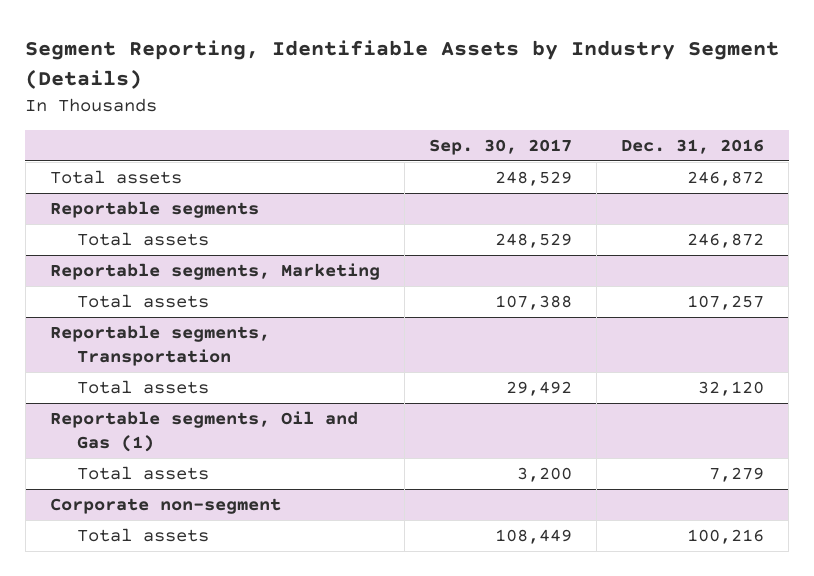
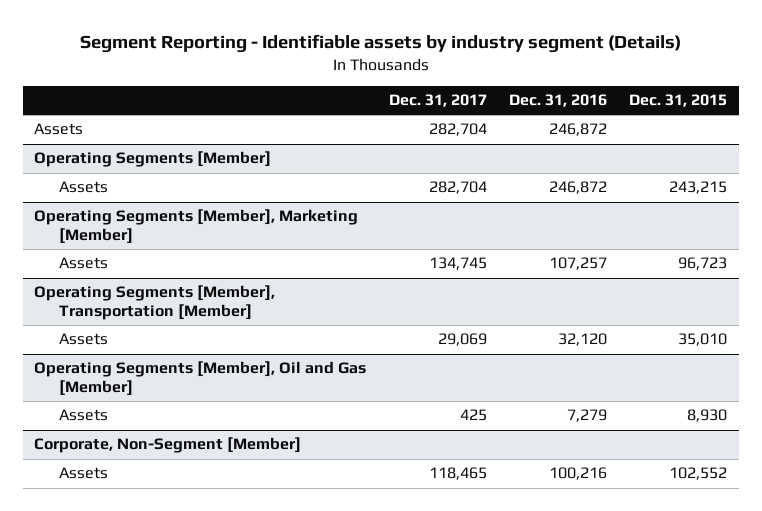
- Segment Reporting, Identifiable Assets by Industry Segment (Details)
+ Segment Reporting - Identifiable assets by industry segment (Details)
- | Sep. 30, 2017 | Dec. 31, 2016
+ | Dec. 31, 2017 | Dec. 31, 2016 | Dec. 31, 2015
- Total assets | 248,529 | 246,872
- Reportable segments
- Total assets | 248,529 | 246,872
- Reportable segments, Marketing
- Total assets | 107,388 | 107,257
- Reportable segments, Transportation
- Total assets | 29,492 | 32,120
- Reportable segments, Oil and Gas (1)
- Total assets | 3,200 | 7,279
- Corporate non-segment
- Total assets | 108,449 | 100,216
+ Assets | 282,704 | 246,872 |
+ Operating Segments [Member]
+ Assets | 282,704 | 246,872 | 243,215
+ Operating Segments [Member], Marketing [Member]
+ Assets | 134,745 | 107,257 | 96,723
+ Operating Segments [Member], Transportation [Member]
+ Assets | 29,069 | 32,120 | 35,010
+ Operating Segments [Member], Oil and Gas [Member]
+ Assets | 425 | 7,279 | 8,930
+ Corporate, Non-Segment [Member]
+ Assets | 118,465 | 100,216 | 102,552

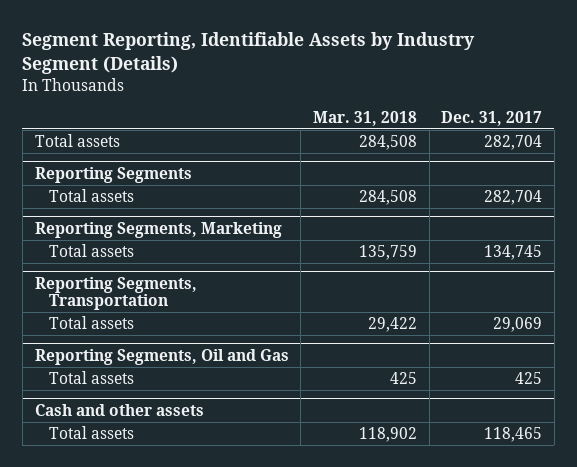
- Segment Reporting - Identifiable assets by industry segment (Details)
+ Segment Reporting, Identifiable Assets by Industry Segment (Details)
- | Dec. 31, 2017 | Dec. 31, 2016 | Dec. 31, 2015
+ | Mar. 31, 2018 | Dec. 31, 2017
- Assets | 282,704 | 246,872 |
- Operating Segments [Member]
- Assets | 282,704 | 246,872 | 243,215
- Operating Segments [Member], Marketing [Member]
- Assets | 134,745 | 107,257 | 96,723
- Operating Segments [Member], Transportation [Member]
- Assets | 29,069 | 32,120 | 35,010
- Operating Segments [Member], Oil and Gas [Member]
- Assets | 425 | 7,279 | 8,930
- Corporate, Non-Segment [Member]
- Assets | 118,465 | 100,216 | 102,552
+ Total assets | 284,508 | 282,704
+ Reporting Segments
+ Total assets | 284,508 | 282,704
+ Reporting Segments, Marketing
+ Total assets | 135,759 | 134,745
+ Reporting Segments, Transportation
+ Total assets | 29,422 | 29,069
+ Reporting Segments, Oil and Gas
+ Total assets | 425 | 425
+ Cash and other assets
+ Total assets | 118,902 | 118,465

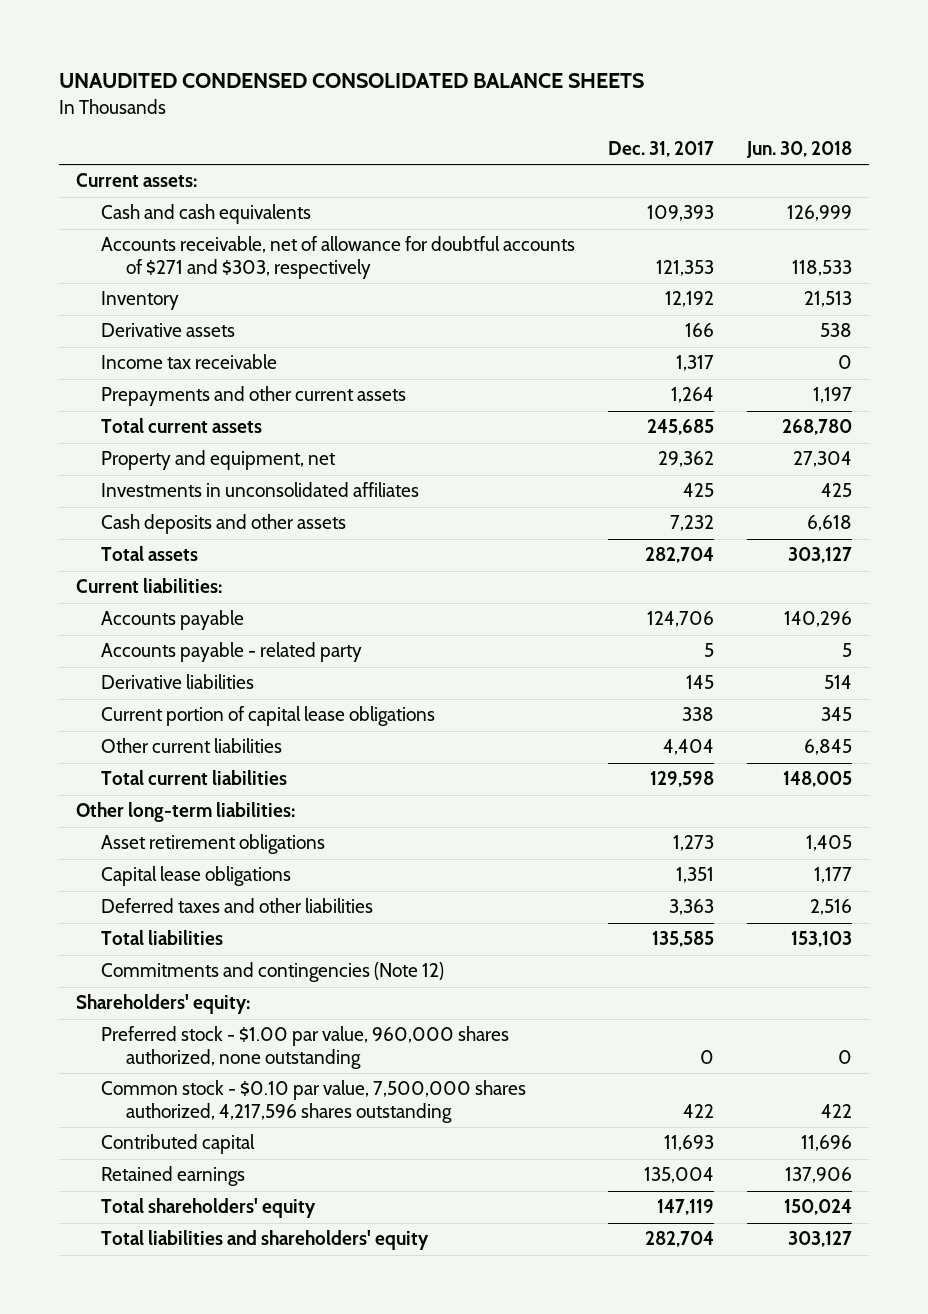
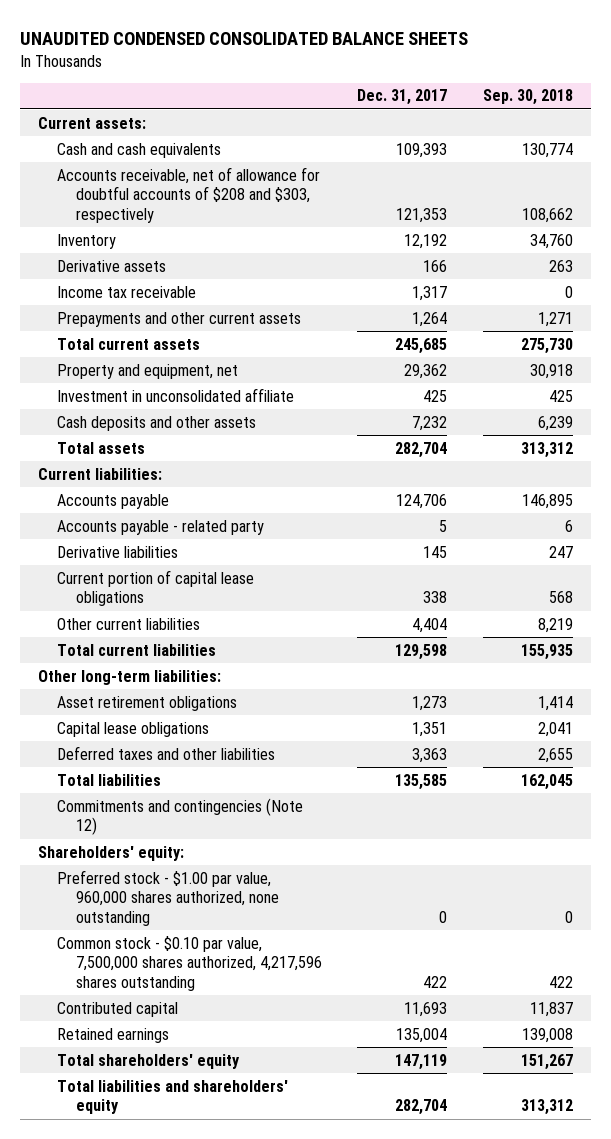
- | Dec. 31, 2017 | Jun. 30, 2018
+ | Dec. 31, 2017 | Sep. 30, 2018
- Accounts receivable, net of allowance for doubtful accounts of $271 and $303, respectively | 121,353 | 118,533
+ Accounts receivable, net of allowance for doubtful accounts of $208 and $303, respectively | 121,353 | 108,662
- Investments in unconsolidated affiliates | 425 | 425
+ Investment in unconsolidated affiliate | 425 | 425

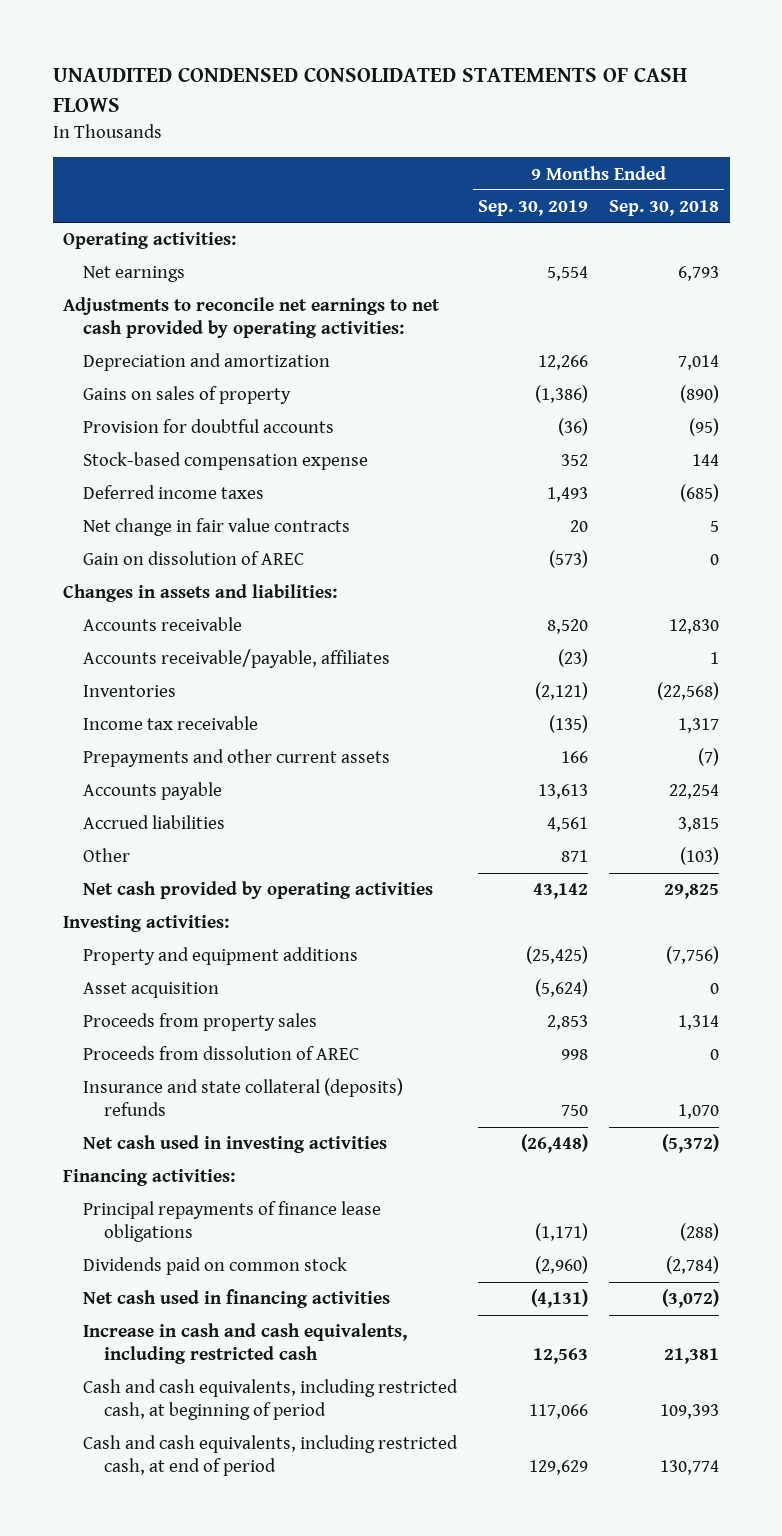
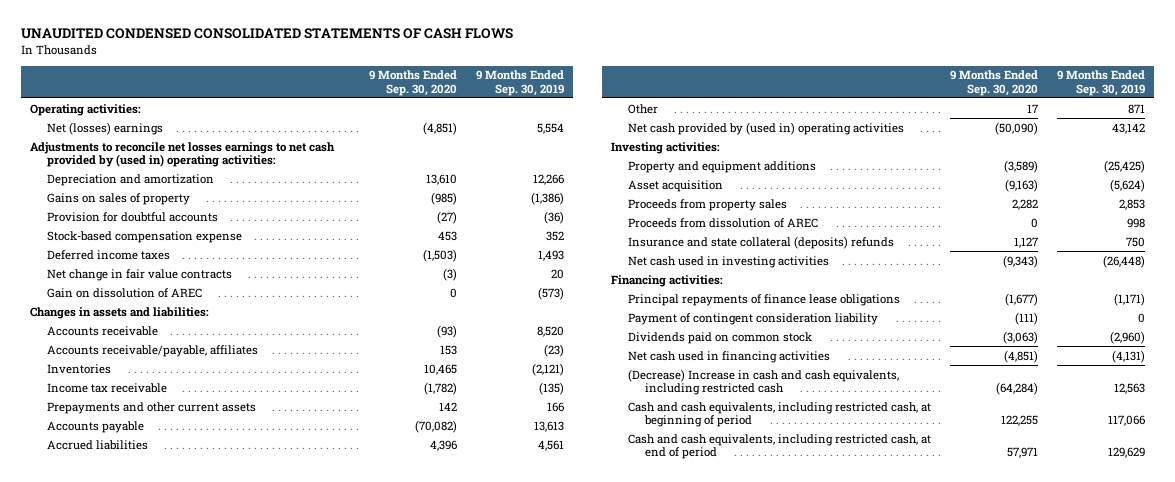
- | 9 Months Ended Sep. 30, 2019 | 9 Months Ended Sep. 30, 2018
+ | 9 Months Ended Sep. 30, 2020 | 9 Months Ended Sep. 30, 2019
- Net earnings | 5,554 | 6,793
- Adjustments to reconcile net earnings to net cash provided by operating activities:
+ Net (losses) earnings | (4,851) | 5,554
+ Adjustments to reconcile net losses earnings to net cash provided by (used in) operating activities:
- Net cash provided by operating activities | 43,142 | 29,825
+ Net cash provided by (used in) operating activities | (50,090) | 43,142
+ Payment of contingent consideration liability | (111) | 0
- Increase in cash and cash equivalents, including restricted cash | 12,563 | 21,381
+ (Decrease) Increase in cash and cash equivalents, including restricted cash | (64,284) | 12,563

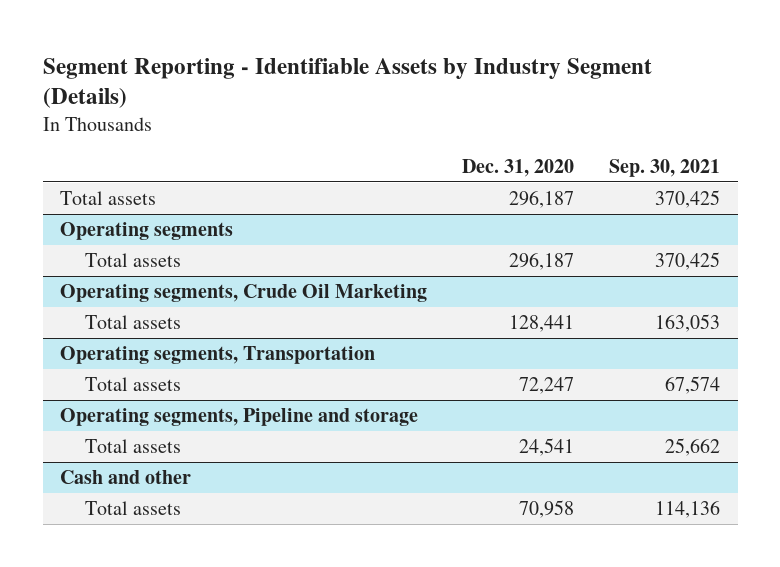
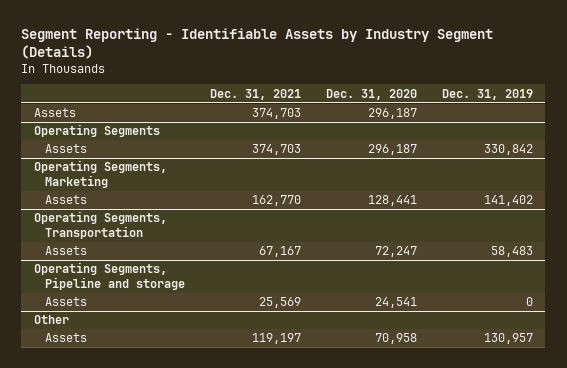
- | Dec. 31, 2020 | Sep. 30, 2021
+ | Dec. 31, 2021 | Dec. 31, 2020 | Dec. 31, 2019
- Total assets | 296,187 | 370,425
- Operating segments
- Total assets | 296,187 | 370,425
- Operating segments, Crude Oil Marketing
- Total assets | 128,441 | 163,053
- Operating segments, Transportation
- Total assets | 72,247 | 67,574
- Operating segments, Pipeline and storage
- Total assets | 24,541 | 25,662
- Cash and other
- Total assets | 70,958 | 114,136
+ Assets | 374,703 | 296,187 |
+ Operating Segments
+ Assets | 374,703 | 296,187 | 330,842
+ Operating Segments, Marketing
+ Assets | 162,770 | 128,441 | 141,402
+ Operating Segments, Transportation
+ Assets | 67,167 | 72,247 | 58,483
+ Operating Segments, Pipeline and storage
+ Assets | 25,569 | 24,541 | 0
+ Other
+ Assets | 119,197 | 70,958 | 130,957

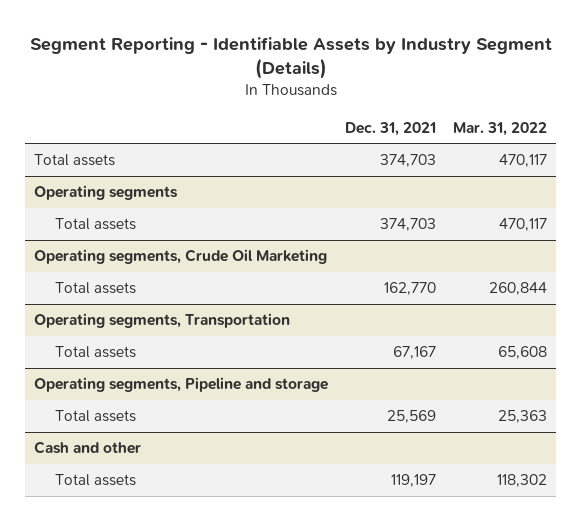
- | Dec. 31, 2021 | Dec. 31, 2020 | Dec. 31, 2019
+ | Dec. 31, 2021 | Mar. 31, 2022
- Assets | 374,703 | 296,187 |
- Operating Segments
- Assets | 374,703 | 296,187 | 330,842
- Operating Segments, Marketing
- Assets | 162,770 | 128,441 | 141,402
- Operating Segments, Transportation
- Assets | 67,167 | 72,247 | 58,483
- Operating Segments, Pipeline and storage
- Assets | 25,569 | 24,541 | 0
- Other
- Assets | 119,197 | 70,958 | 130,957
+ Total assets | 374,703 | 470,117
+ Operating segments
+ Total assets | 374,703 | 470,117
+ Operating segments, Crude Oil Marketing
+ Total assets | 162,770 | 260,844
+ Operating segments, Transportation
+ Total assets | 67,167 | 65,608
+ Operating segments, Pipeline and storage
+ Total assets | 25,569 | 25,363
+ Cash and other
+ Total assets | 119,197 | 118,302

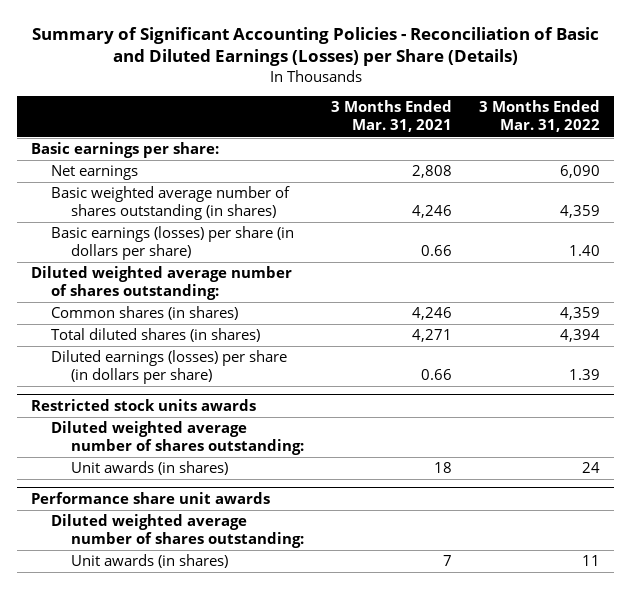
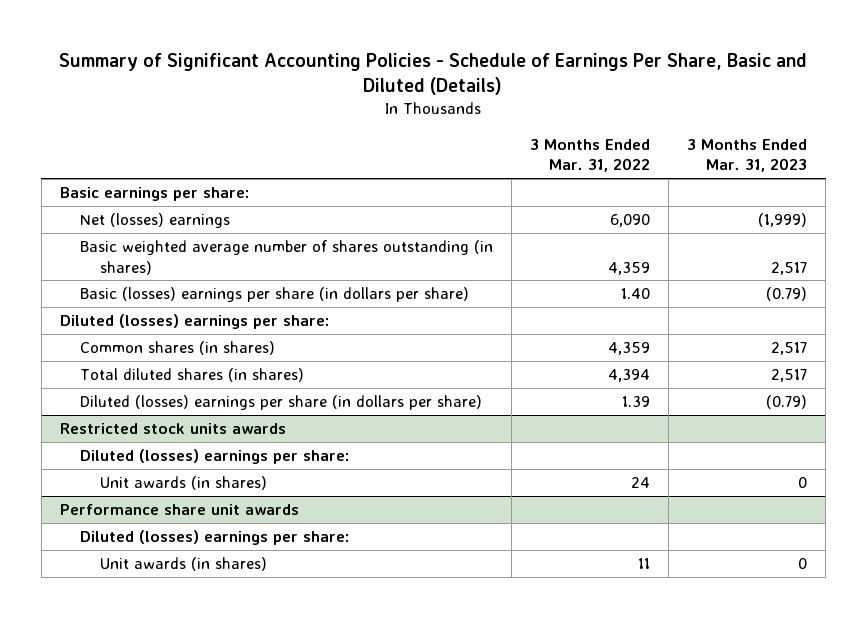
- Summary of Significant Accounting Policies - Reconciliation of Basic and Diluted Earnings (Losses) per Share (Details)
+ Summary of Significant Accounting Policies - Schedule of Earnings Per Share, Basic and Diluted (Details)
- | 3 Months Ended Mar. 31, 2021 | 3 Months Ended Mar. 31, 2022
+ | 3 Months Ended Mar. 31, 2022 | 3 Months Ended Mar. 31, 2023
- Net earnings | 2,808 | 6,090
+ Net (losses) earnings | 6,090 | (1,999)
- Basic earnings (losses) per share (in dollars per share) | 0.66 | 1.40
- Diluted weighted average number of shares outstanding:
+ Basic (losses) earnings per share (in dollars per share) | 1.40 | (0.79)
+ Diluted (losses) earnings per share:
- Diluted earnings (losses) per share (in dollars per share) | 0.66 | 1.39
+ Diluted (losses) earnings per share (in dollars per share) | 1.39 | (0.79)
@ Restricted stock units awards
- Diluted weighted average number of shares outstanding:
+ Diluted (losses) earnings per share:
@ Performance share unit awards
- Diluted weighted average number of shares outstanding:
+ Diluted (losses) earnings per share:

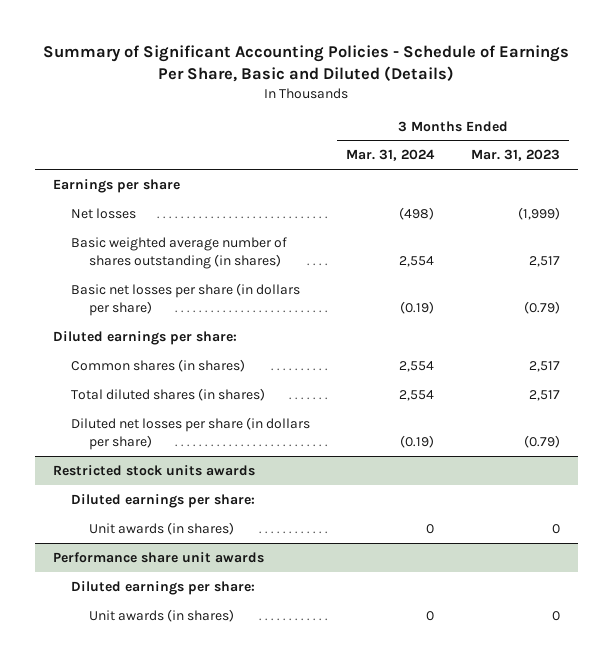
- | 3 Months Ended Mar. 31, 2022 | 3 Months Ended Mar. 31, 2023
+ | 3 Months Ended Mar. 31, 2024 | 3 Months Ended Mar. 31, 2023
- Basic earnings per share:
- Net (losses) earnings | 6,090 | (1,999)
+ Earnings per share
+ Net losses | (498) | (1,999)
- Basic (losses) earnings per share (in dollars per share) | 1.40 | (0.79)
- Diluted (losses) earnings per share:
+ Basic net losses per share (in dollars per share) | (0.19) | (0.79)
+ Diluted earnings per share:
- Diluted (losses) earnings per share (in dollars per share) | 1.39 | (0.79)
+ Diluted net losses per share (in dollars per share) | (0.19) | (0.79)
@ Restricted stock units awards
- Diluted (losses) earnings per share:
+ Diluted earnings per share:
@ Performance share unit awards
- Diluted (losses) earnings per share:
+ Diluted earnings per share:

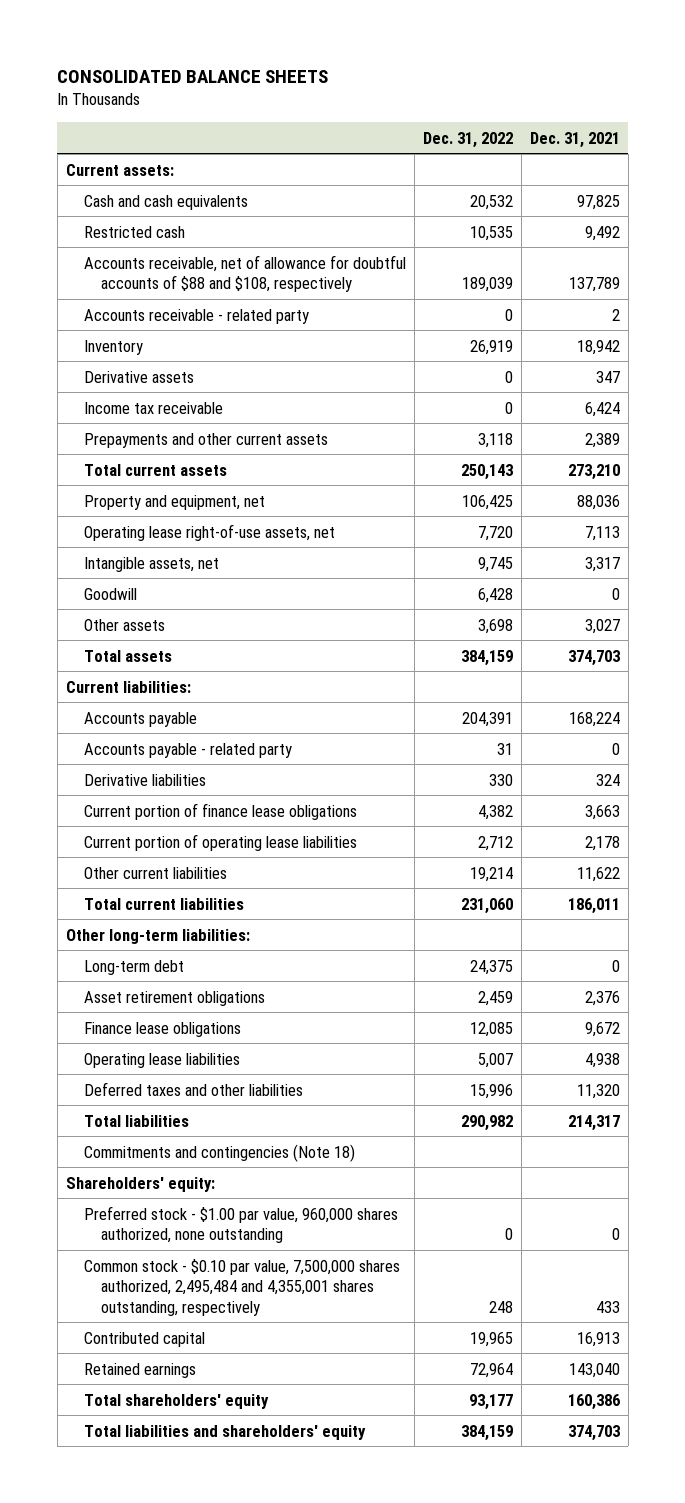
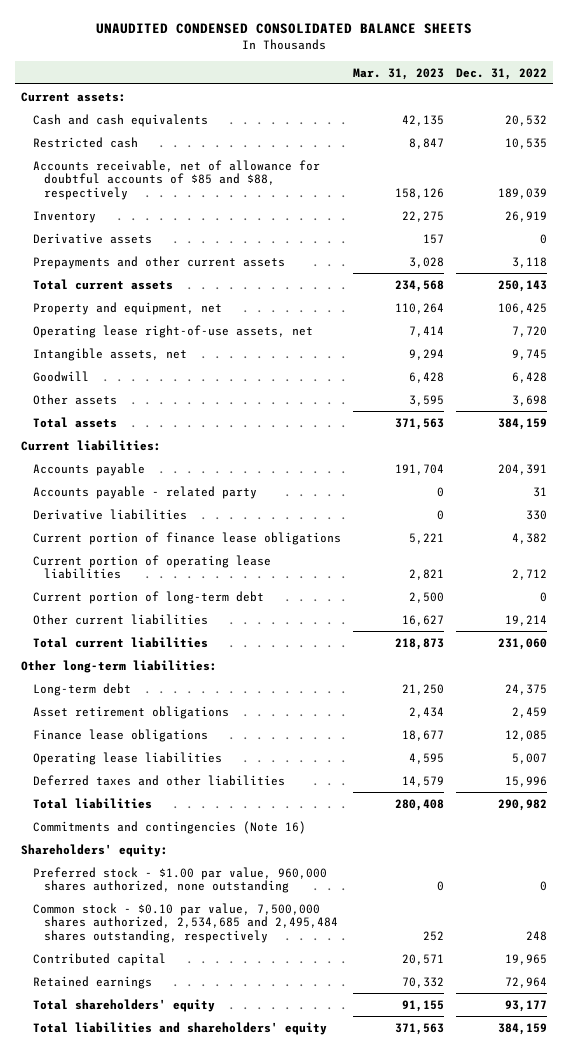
- CONSOLIDATED BALANCE SHEETS
+ UNAUDITED CONDENSED CONSOLIDATED BALANCE SHEETS
- | Dec. 31, 2022 | Dec. 31, 2021
+ | Mar. 31, 2023 | Dec. 31, 2022
- Accounts receivable, net of allowance for doubtful accounts of $88 and $108, respectively | 189,039 | 137,789
- Accounts receivable - related party | 0 | 2
+ Accounts receivable, net of allowance for doubtful accounts of $85 and $88, respectively | 158,126 | 189,039
- Income tax receivable | 0 | 6,424
+ Current portion of long-term debt | 2,500 | 0
- Commitments and contingencies (Note 18)
+ Commitments and contingencies (Note 16)
- Common stock - $0.10 par value, 7,500,000 shares authorized, 2,495,484 and 4,355,001 shares outstanding, respectively | 248 | 433
+ Common stock - $0.10 par value, 7,500,000 shares authorized, 2,534,685 and 2,495,484 shares outstanding, respectively | 252 | 248

